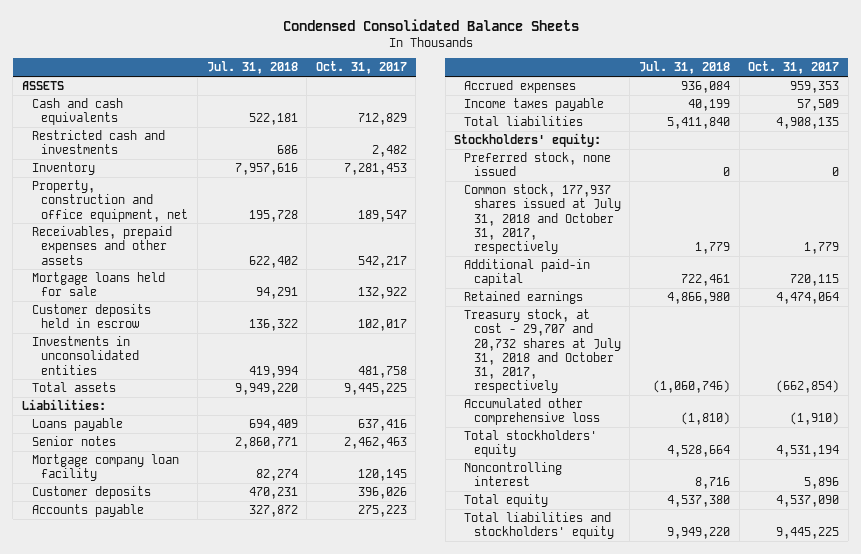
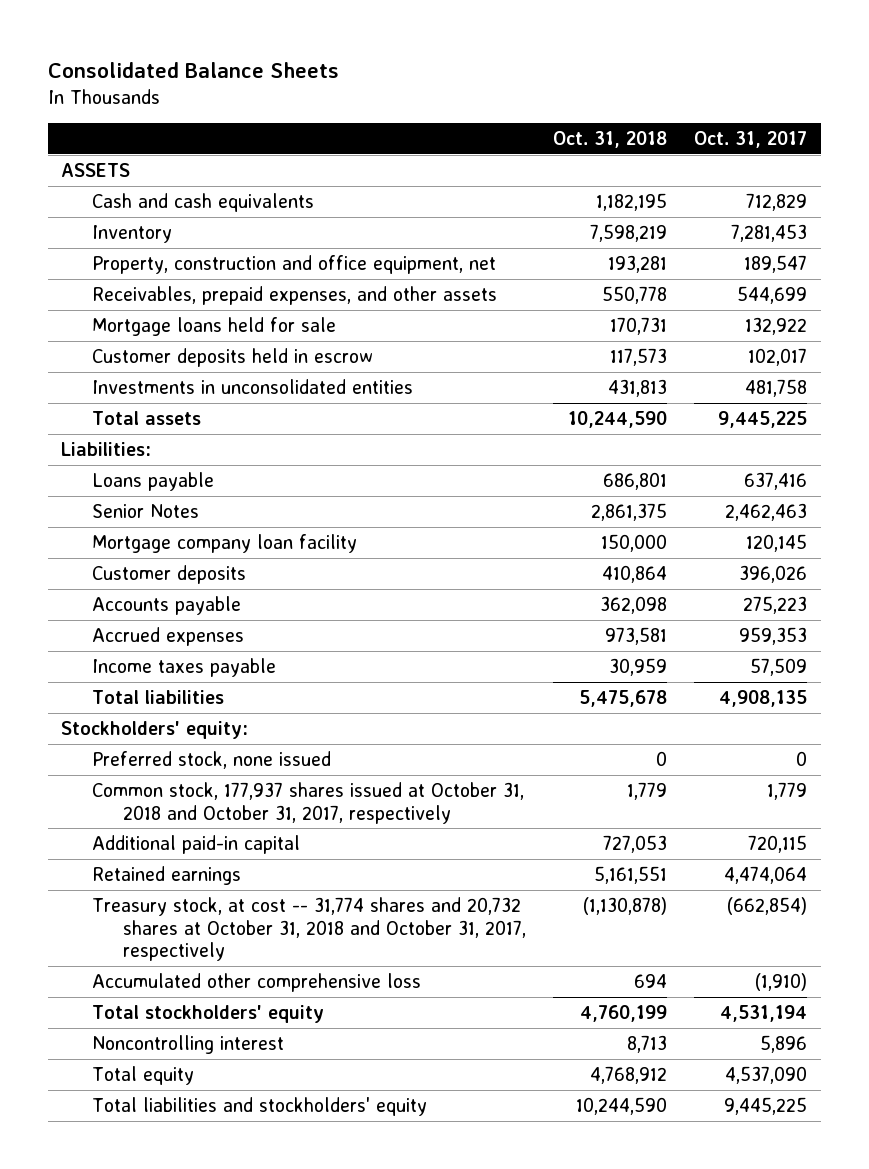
- Condensed Consolidated Balance Sheets
+ Consolidated Balance Sheets
- | Jul. 31, 2018 | Oct. 31, 2017
+ | Oct. 31, 2018 | Oct. 31, 2017
- Restricted cash and investments | 686 | 2,482
- Receivables, prepaid expenses and other assets | 622,402 | 542,217
+ Receivables, prepaid expenses, and other assets | 550,778 | 544,699
- Senior notes | 2,860,771 | 2,462,463
+ Senior Notes | 2,861,375 | 2,462,463
- Common stock, 177,937 shares issued at July 31, 2018 and October 31, 2017, respectively | 1,779 | 1,779
+ Common stock, 177,937 shares issued at October 31, 2018 and October 31, 2017, respectively | 1,779 | 1,779
- Treasury stock, at cost - 29,707 and 20,732 shares at July 31, 2018 and October 31, 2017, respectively | (1,060,746) | (662,854)
+ Treasury stock, at cost -- 31,774 shares and 20,732 shares at October 31, 2018 and October 31, 2017, respectively | (1,130,878) | (662,854)

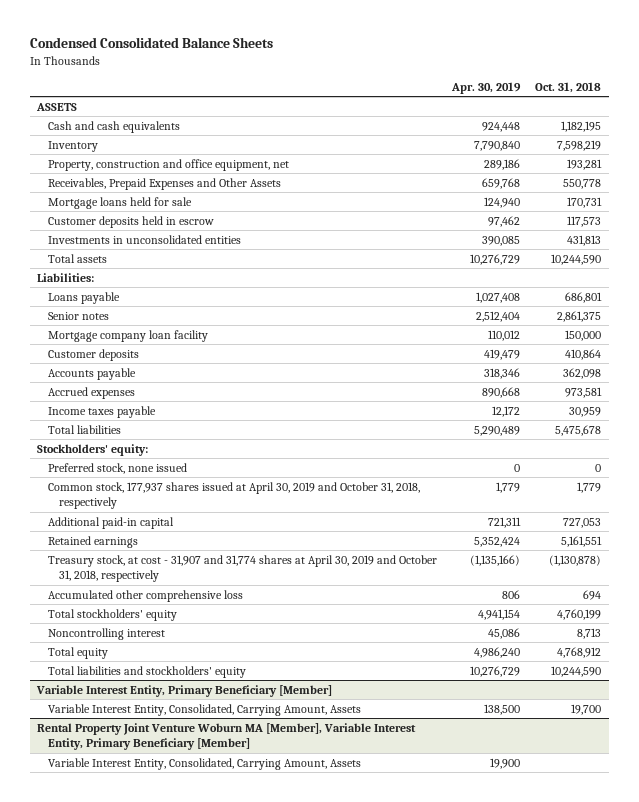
- Consolidated Balance Sheets
+ Condensed Consolidated Balance Sheets
- | Oct. 31, 2018 | Oct. 31, 2017
+ | Apr. 30, 2019 | Oct. 31, 2018
- Receivables, prepaid expenses, and other assets | 550,778 | 544,699
+ Receivables, Prepaid Expenses and Other Assets | 659,768 | 550,778
- Senior Notes | 2,861,375 | 2,462,463
+ Senior notes | 2,512,404 | 2,861,375
- Common stock, 177,937 shares issued at October 31, 2018 and October 31, 2017, respectively | 1,779 | 1,779
+ Common stock, 177,937 shares issued at April 30, 2019 and October 31, 2018, respectively | 1,779 | 1,779
- Treasury stock, at cost -- 31,774 shares and 20,732 shares at October 31, 2018 and October 31, 2017, respectively | (1,130,878) | (662,854)
+ Treasury stock, at cost - 31,907 and 31,774 shares at April 30, 2019 and October 31, 2018, respectively | (1,135,166) | (1,130,878)
+ Variable Interest Entity, Primary Beneficiary [Member]
+ Variable Interest Entity, Consolidated, Carrying Amount, Assets | 138,500 | 19,700
+ Rental Property Joint Venture Woburn MA [Member], Variable Interest Entity, Primary Beneficiary [Member]
+ Variable Interest Entity, Consolidated, Carrying Amount, Assets | 19,900 |

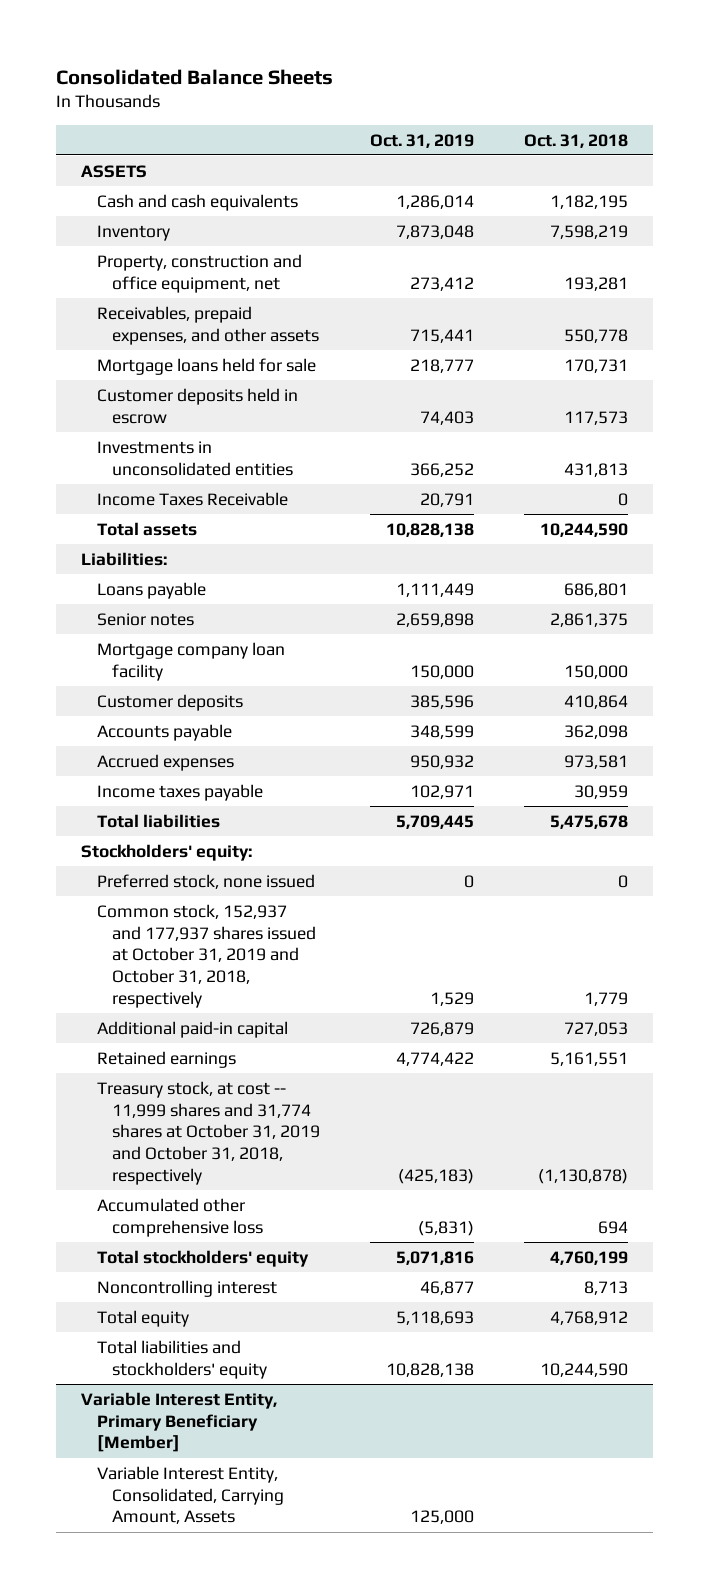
- Condensed Consolidated Balance Sheets
+ Consolidated Balance Sheets
- | Apr. 30, 2019 | Oct. 31, 2018
+ | Oct. 31, 2019 | Oct. 31, 2018
- Receivables, Prepaid Expenses and Other Assets | 659,768 | 550,778
+ Receivables, prepaid expenses, and other assets | 715,441 | 550,778
+ Income Taxes Receivable | 20,791 | 0
- Common stock, 177,937 shares issued at April 30, 2019 and October 31, 2018, respectively | 1,779 | 1,779
+ Common stock, 152,937 and 177,937 shares issued at October 31, 2019 and October 31, 2018, respectively | 1,529 | 1,779
- Treasury stock, at cost - 31,907 and 31,774 shares at April 30, 2019 and October 31, 2018, respectively | (1,135,166) | (1,130,878)
+ Treasury stock, at cost -- 11,999 shares and 31,774 shares at October 31, 2019 and October 31, 2018, respectively | (425,183) | (1,130,878)
@ Variable Interest Entity, Primary Beneficiary [Member]
- Variable Interest Entity, Consolidated, Carrying Amount, Assets | 138,500 | 19,700
- Rental Property Joint Venture Woburn MA [Member], Variable Interest Entity, Primary Beneficiary [Member]

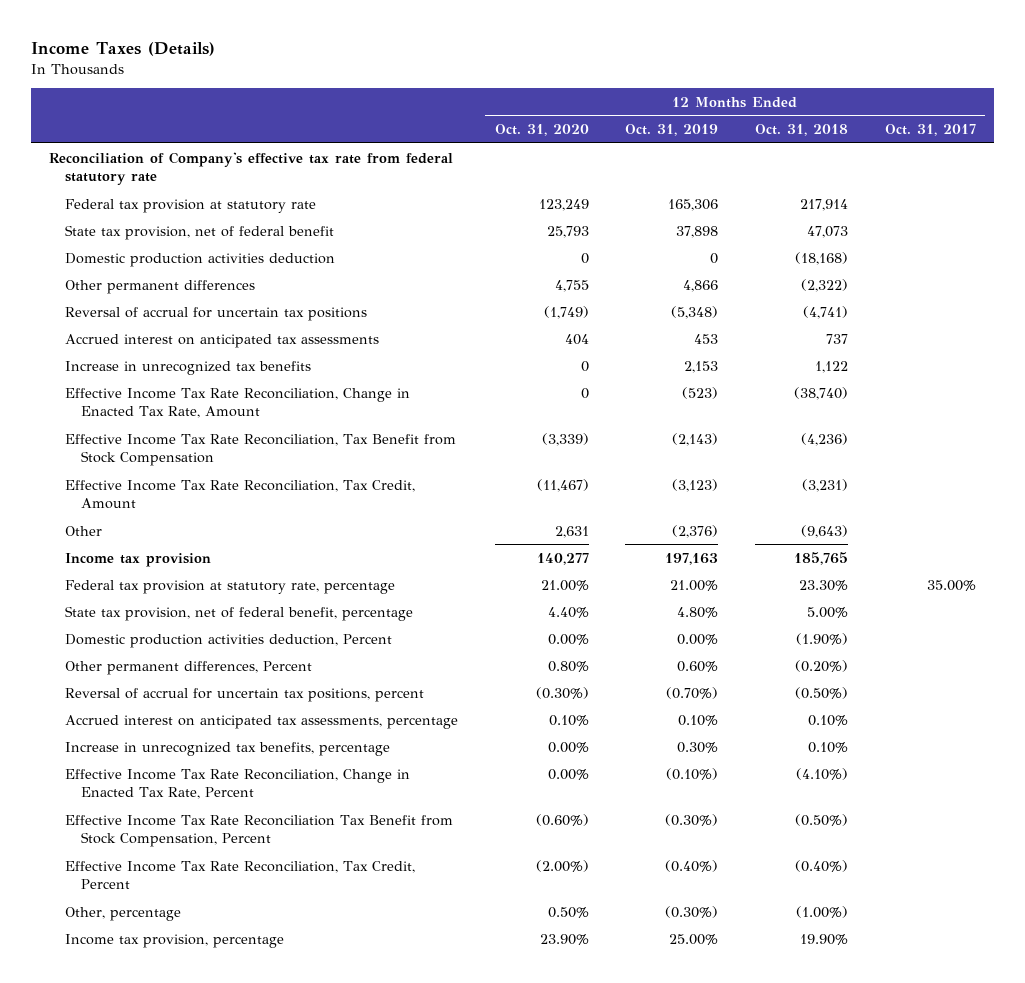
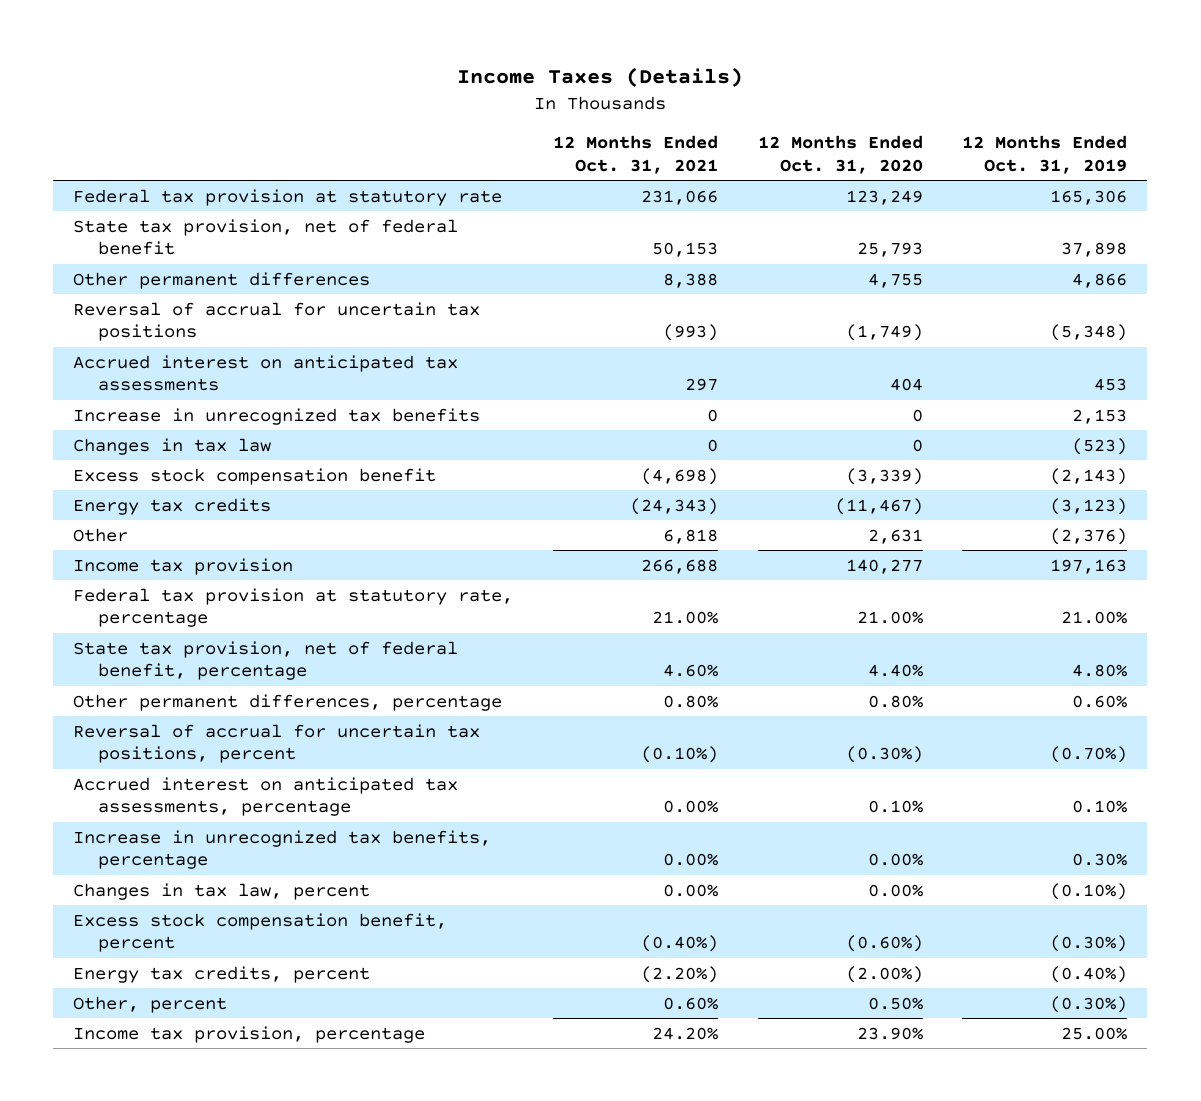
- | 12 Months Ended Oct. 31, 2020 | 12 Months Ended Oct. 31, 2019 | 12 Months Ended Oct. 31, 2018 | 12 Months Ended Oct. 31, 2017
+ | 12 Months Ended Oct. 31, 2021 | 12 Months Ended Oct. 31, 2020 | 12 Months Ended Oct. 31, 2019
- Reconciliation of Company's effective tax rate from federal statutory rate
- Domestic production activities deduction | 0 | 0 | (18,168) |
- Effective Income Tax Rate Reconciliation, Change in Enacted Tax Rate, Amount | 0 | (523) | (38,740) |
- Effective Income Tax Rate Reconciliation, Tax Benefit from Stock Compensation | (3,339) | (2,143) | (4,236) |
- Effective Income Tax Rate Reconciliation, Tax Credit, Amount | (11,467) | (3,123) | (3,231) |
+ Changes in tax law | 0 | 0 | (523)
+ Excess stock compensation benefit | (4,698) | (3,339) | (2,143)
+ Energy tax credits | (24,343) | (11,467) | (3,123)
- Domestic production activities deduction, Percent | 0.00% | 0.00% | (1.90%) |
- Other permanent differences, Percent | 0.80% | 0.60% | (0.20%) |
+ Other permanent differences, percentage | 0.80% | 0.80% | 0.60%
- Effective Income Tax Rate Reconciliation, Change in Enacted Tax Rate, Percent | 0.00% | (0.10%) | (4.10%) |
- Effective Income Tax Rate Reconciliation Tax Benefit from Stock Compensation, Percent | (0.60%) | (0.30%) | (0.50%) |
- Effective Income Tax Rate Reconciliation, Tax Credit, Percent | (2.00%) | (0.40%) | (0.40%) |
- Other, percentage | 0.50% | (0.30%) | (1.00%) |
+ Changes in tax law, percent | 0.00% | 0.00% | (0.10%)
+ Excess stock compensation benefit, percent | (0.40%) | (0.60%) | (0.30%)
+ Energy tax credits, percent | (2.20%) | (2.00%) | (0.40%)
+ Other, percent | 0.60% | 0.50% | (0.30%)

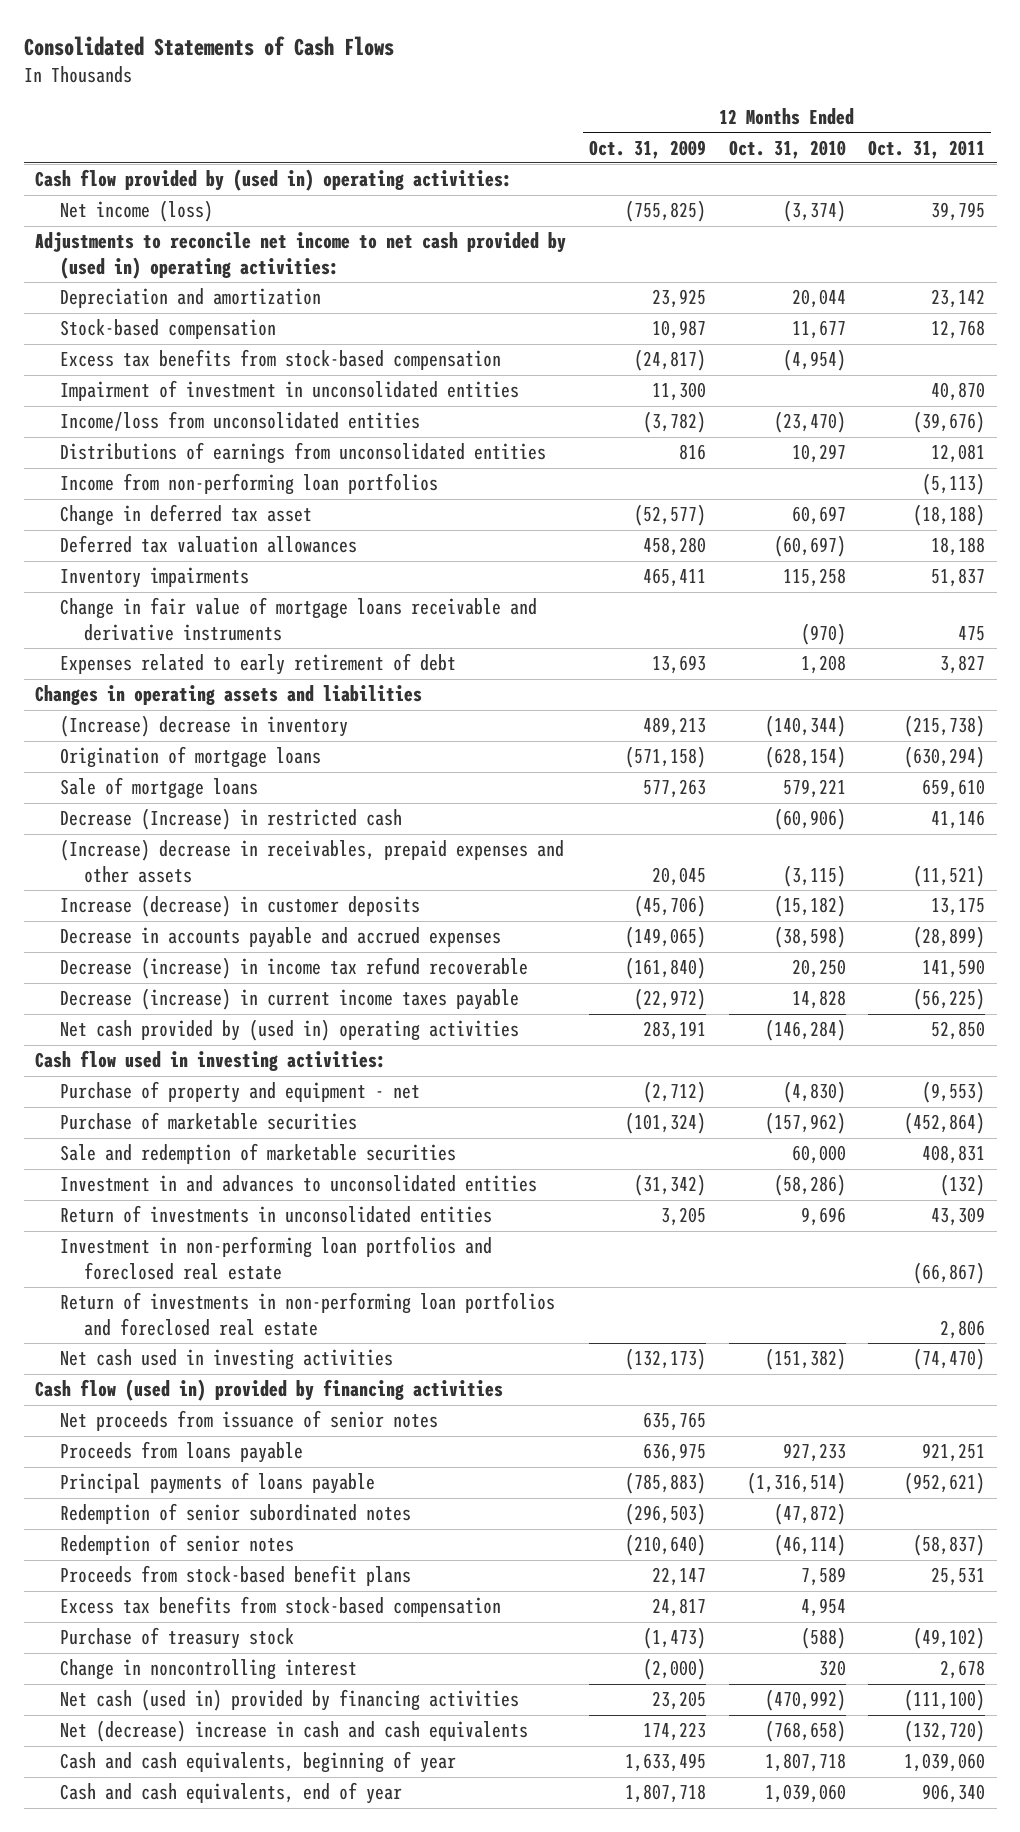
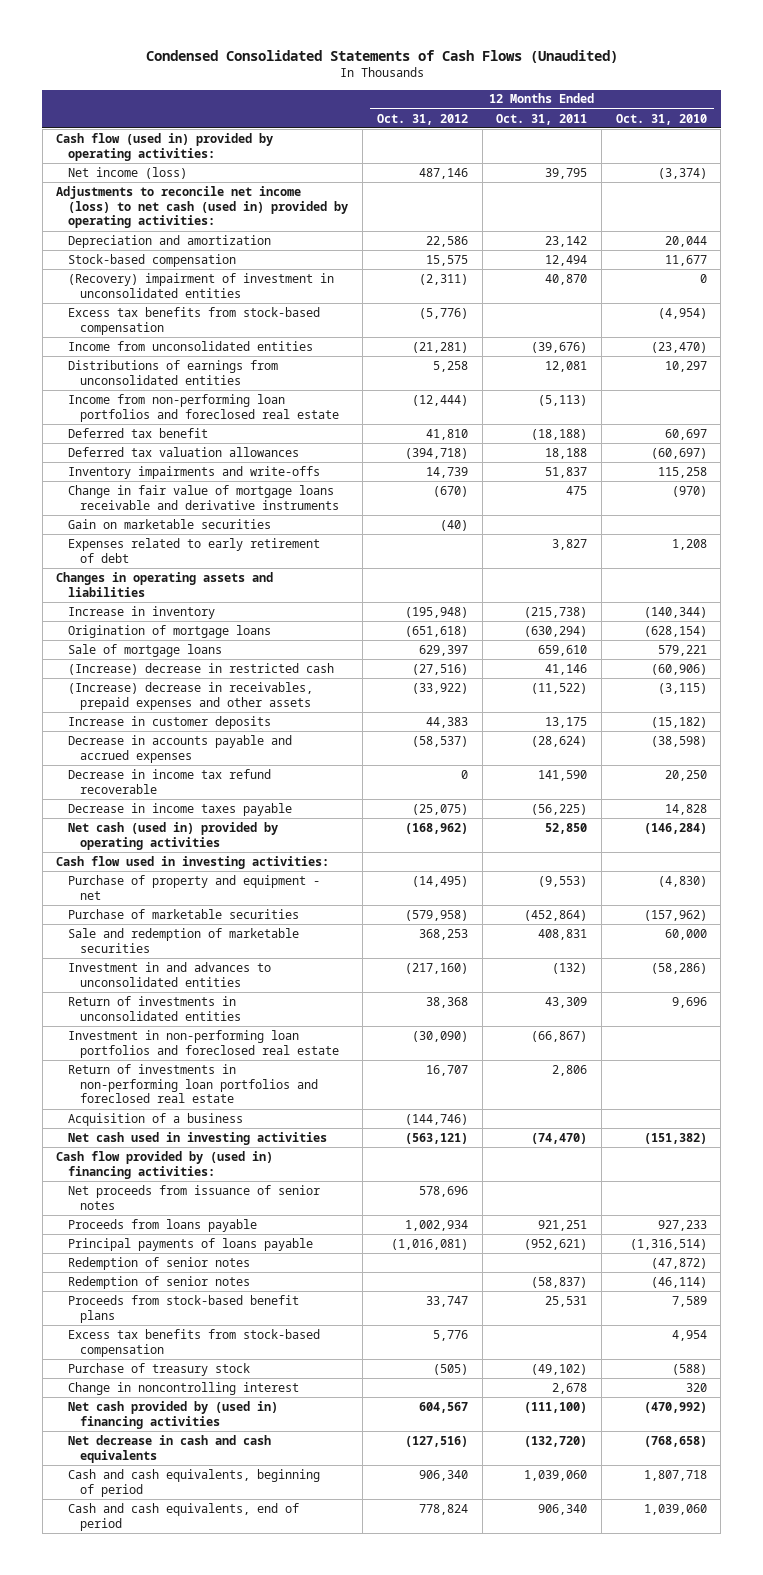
- Consolidated Statements of Cash Flows
+ Condensed Consolidated Statements of Cash Flows (Unaudited)
- | 12 Months Ended Oct. 31, 2009 | 12 Months Ended Oct. 31, 2010 | 12 Months Ended Oct. 31, 2011
+ | 12 Months Ended Oct. 31, 2012 | 12 Months Ended Oct. 31, 2011 | 12 Months Ended Oct. 31, 2010
- Cash flow provided by (used in) operating activities:
+ Cash flow (used in) provided by operating activities:
- Adjustments to reconcile net income to net cash provided by (used in) operating activities:
+ Adjustments to reconcile net income (loss) to net cash (used in) provided by operating activities:
- Stock-based compensation | 10,987 | 11,677 | 12,768
+ Stock-based compensation | 15,575 | 12,494 | 11,677
+ (Recovery) impairment of investment in unconsolidated entities | (2,311) | 40,870 | 0
- Impairment of investment in unconsolidated entities | 11,300 | | 40,870
- Income/loss from unconsolidated entities | (3,782) | (23,470) | (39,676)
+ Income from unconsolidated entities | (21,281) | (39,676) | (23,470)
- Income from non-performing loan portfolios | | | (5,113)
- Change in deferred tax asset | (52,577) | 60,697 | (18,188)
+ Income from non-performing loan portfolios and foreclosed real estate | (12,444) | (5,113) |
+ Deferred tax benefit | 41,810 | (18,188) | 60,697
- Inventory impairments | 465,411 | 115,258 | 51,837
+ Inventory impairments and write-offs | 14,739 | 51,837 | 115,258
+ Gain on marketable securities | (40) | |
- (Increase) decrease in inventory | 489,213 | (140,344) | (215,738)
+ Increase in inventory | (195,948) | (215,738) | (140,344)
- Decrease (Increase) in restricted cash | | (60,906) | 41,146
- (Increase) decrease in receivables, prepaid expenses and other assets | 20,045 | (3,115) | (11,521)
- Increase (decrease) in customer deposits | (45,706) | (15,182) | 13,175
- Decrease in accounts payable and accrued expenses | (149,065) | (38,598) | (28,899)
- Decrease (increase) in income tax refund recoverable | (161,840) | 20,250 | 141,590
- Decrease (increase) in current income taxes payable | (22,972) | 14,828 | (56,225)
- Net cash provided by (used in) operating activities | 283,191 | (146,284) | 52,850
+ (Increase) decrease in restricted cash | (27,516) | 41,146 | (60,906)
+ (Increase) decrease in receivables, prepaid expenses and other assets | (33,922) | (11,522) | (3,115)
+ Increase in customer deposits | 44,383 | 13,175 | (15,182)
+ Decrease in accounts payable and accrued expenses | (58,537) | (28,624) | (38,598)
+ Decrease in income tax refund recoverable | 0 | 141,590 | 20,250
+ Decrease in income taxes payable | (25,075) | (56,225) | 14,828
+ Net cash (used in) provided by operating activities | (168,962) | 52,850 | (146,284)
+ Acquisition of a business | (144,746) | |
- Cash flow (used in) provided by financing activities
+ Cash flow provided by (used in) financing activities:
- Redemption of senior subordinated notes | (296,503) | (47,872) |
+ Redemption of senior notes | | | (47,872)
- Net cash (used in) provided by financing activities | 23,205 | (470,992) | (111,100)
- Net (decrease) increase in cash and cash equivalents | 174,223 | (768,658) | (132,720)
- Cash and cash equivalents, beginning of year | 1,633,495 | 1,807,718 | 1,039,060
- Cash and cash equivalents, end of year | 1,807,718 | 1,039,060 | 906,340
+ Net cash provided by (used in) financing activities | 604,567 | (111,100) | (470,992)
+ Net decrease in cash and cash equivalents | (127,516) | (132,720) | (768,658)
+ Cash and cash equivalents, beginning of period | 906,340 | 1,039,060 | 1,807,718
+ Cash and cash equivalents, end of period | 778,824 | 906,340 | 1,039,060

